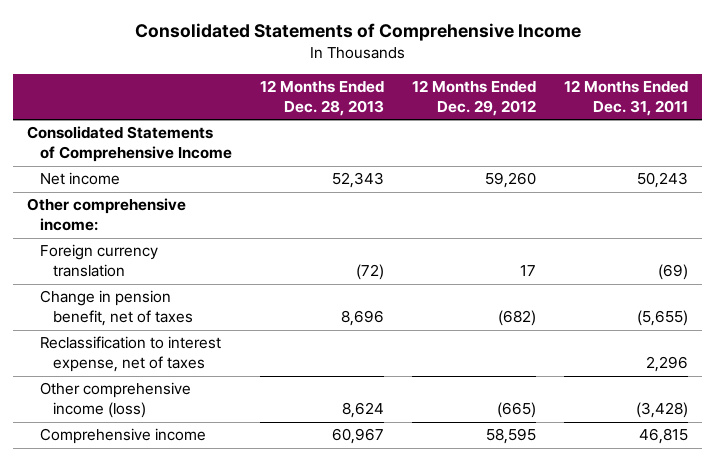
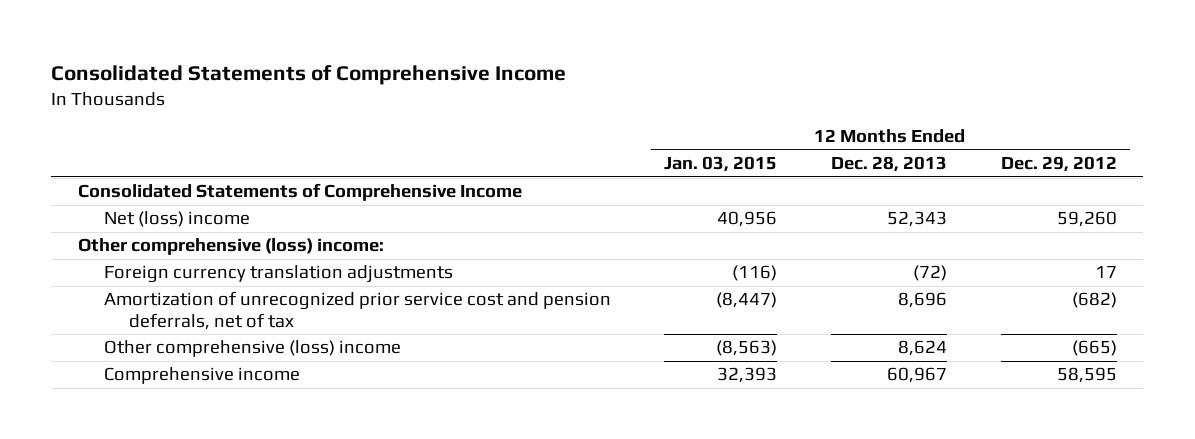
- | 12 Months Ended Dec. 28, 2013 | 12 Months Ended Dec. 29, 2012 | 12 Months Ended Dec. 31, 2011
+ | 12 Months Ended Jan. 03, 2015 | 12 Months Ended Dec. 28, 2013 | 12 Months Ended Dec. 29, 2012
- Net income | 52,343 | 59,260 | 50,243
- Other comprehensive income:
- Foreign currency translation | (72) | 17 | (69)
- Change in pension benefit, net of taxes | 8,696 | (682) | (5,655)
- Reclassification to interest expense, net of taxes | | | 2,296
- Other comprehensive income (loss) | 8,624 | (665) | (3,428)
+ Net (loss) income | 40,956 | 52,343 | 59,260
+ Other comprehensive (loss) income:
+ Foreign currency translation adjustments | (116) | (72) | 17
+ Amortization of unrecognized prior service cost and pension deferrals, net of tax | (8,447) | 8,696 | (682)
+ Other comprehensive (loss) income | (8,563) | 8,624 | (665)

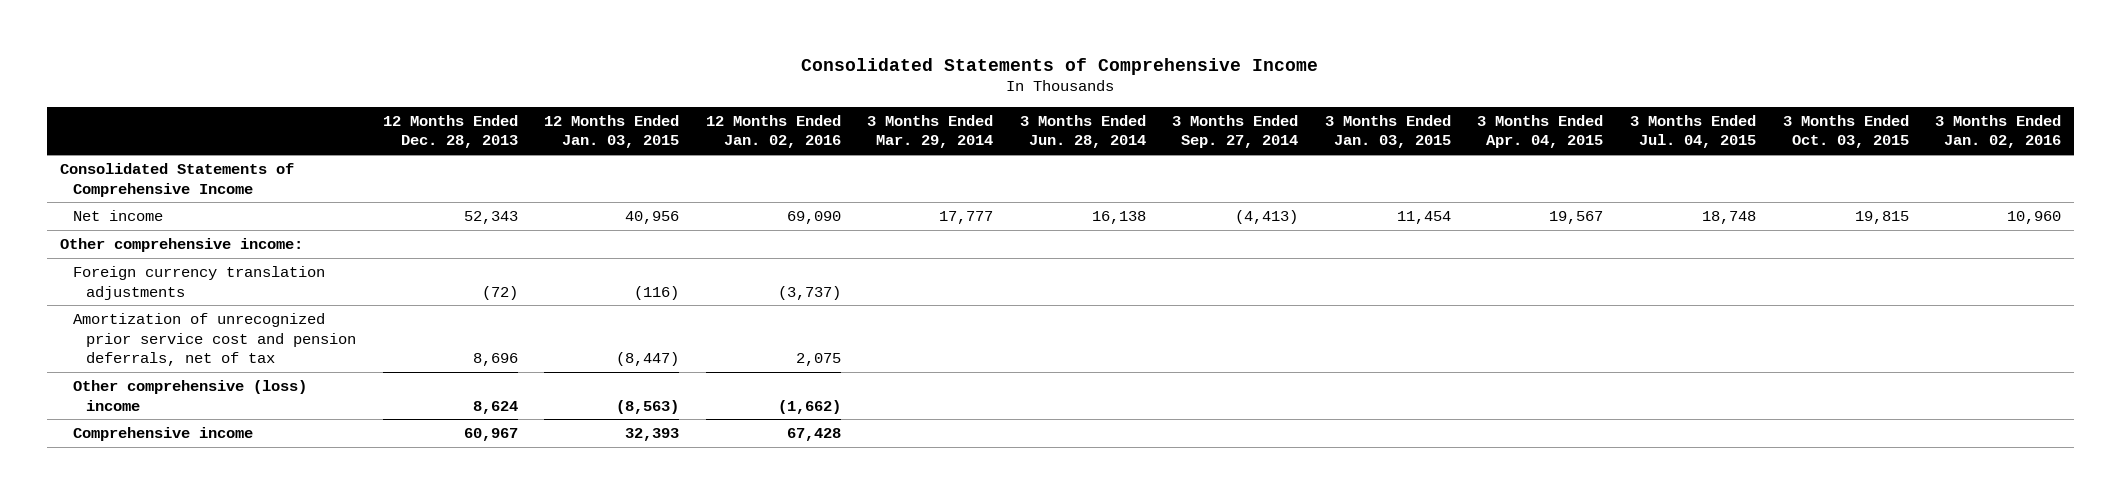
- | 12 Months Ended Jan. 03, 2015 | 12 Months Ended Dec. 28, 2013 | 12 Months Ended Dec. 29, 2012
+ | 12 Months Ended Dec. 28, 2013 | 12 Months Ended Jan. 03, 2015 | 12 Months Ended Jan. 02, 2016 | 3 Months Ended Mar. 29, 2014 | 3 Months Ended Jun. 28, 2014 | 3 Months Ended Sep. 27, 2014 | 3 Months Ended Jan. 03, 2015 | 3 Months Ended Apr. 04, 2015 | 3 Months Ended Jul. 04, 2015 | 3 Months Ended Oct. 03, 2015 | 3 Months Ended Jan. 02, 2016
- Net (loss) income | 40,956 | 52,343 | 59,260
- Other comprehensive (loss) income:
+ Net income | 52,343 | 40,956 | 69,090 | 17,777 | 16,138 | (4,413) | 11,454 | 19,567 | 18,748 | 19,815 | 10,960
+ Other comprehensive income:

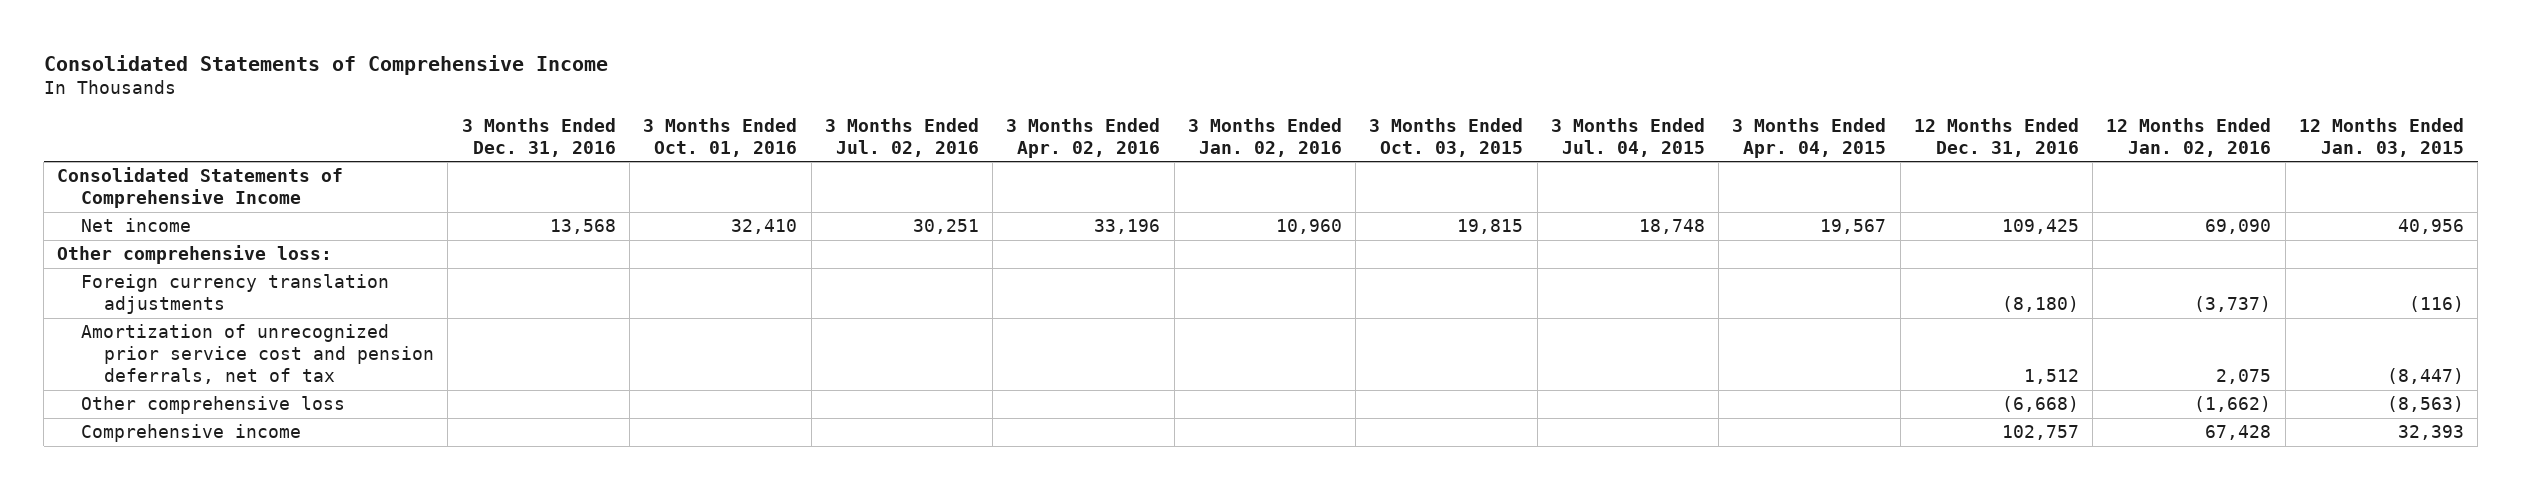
- | 12 Months Ended Dec. 28, 2013 | 12 Months Ended Jan. 03, 2015 | 12 Months Ended Jan. 02, 2016 | 3 Months Ended Mar. 29, 2014 | 3 Months Ended Jun. 28, 2014 | 3 Months Ended Sep. 27, 2014 | 3 Months Ended Jan. 03, 2015 | 3 Months Ended Apr. 04, 2015 | 3 Months Ended Jul. 04, 2015 | 3 Months Ended Oct. 03, 2015 | 3 Months Ended Jan. 02, 2016
+ | 3 Months Ended Dec. 31, 2016 | 3 Months Ended Oct. 01, 2016 | 3 Months Ended Jul. 02, 2016 | 3 Months Ended Apr. 02, 2016 | 3 Months Ended Jan. 02, 2016 | 3 Months Ended Oct. 03, 2015 | 3 Months Ended Jul. 04, 2015 | 3 Months Ended Apr. 04, 2015 | 12 Months Ended Dec. 31, 2016 | 12 Months Ended Jan. 02, 2016 | 12 Months Ended Jan. 03, 2015
- Other comprehensive income:
+ Other comprehensive loss:
- Other comprehensive (loss) income | 8,624 | (8,563) | (1,662) | | | | | | | |
+ Other comprehensive loss | | | | | | | | | (6,668) | (1,662) | (8,563)

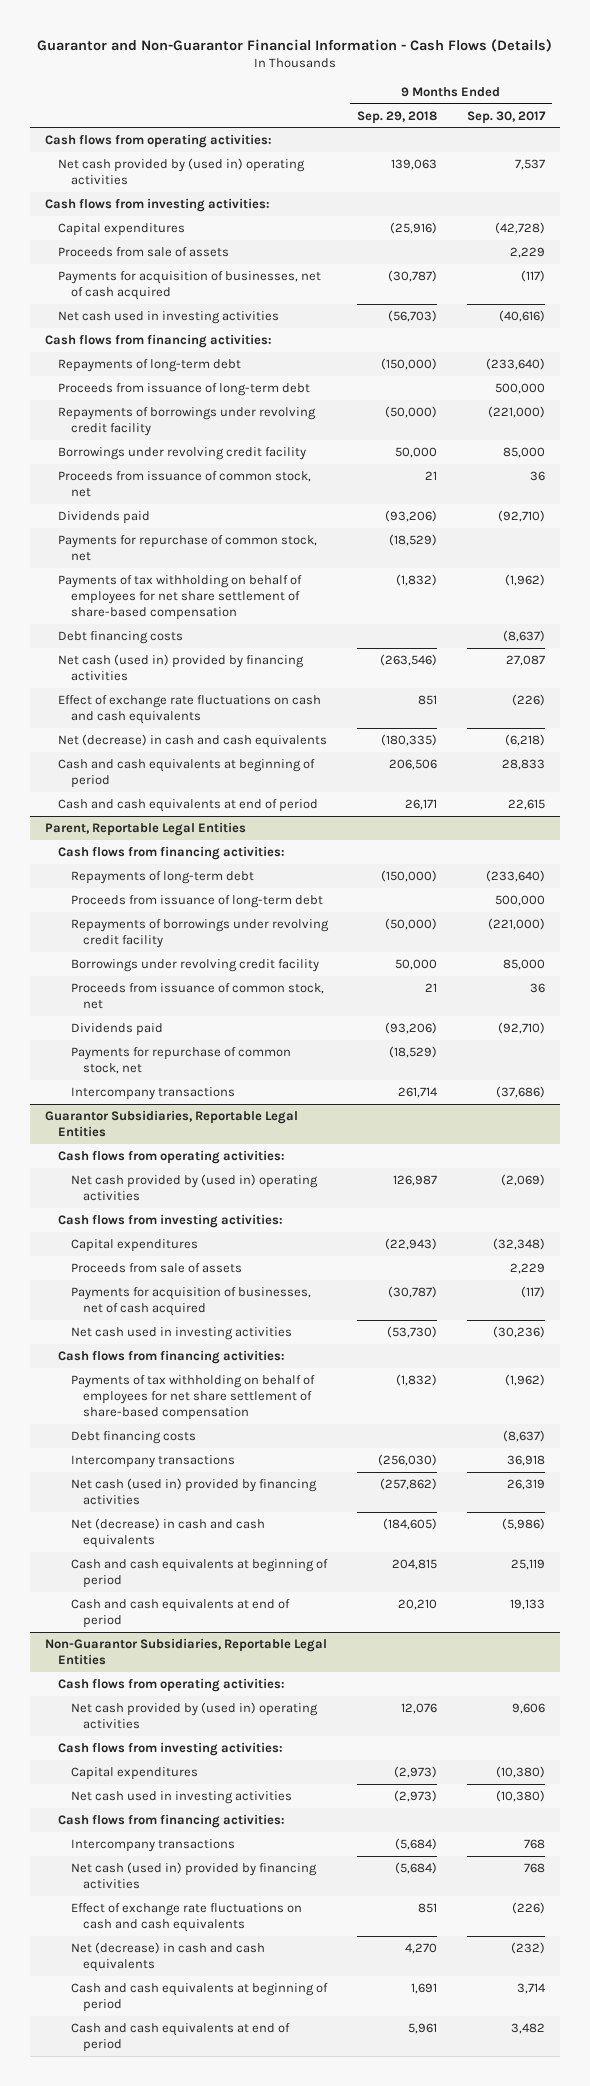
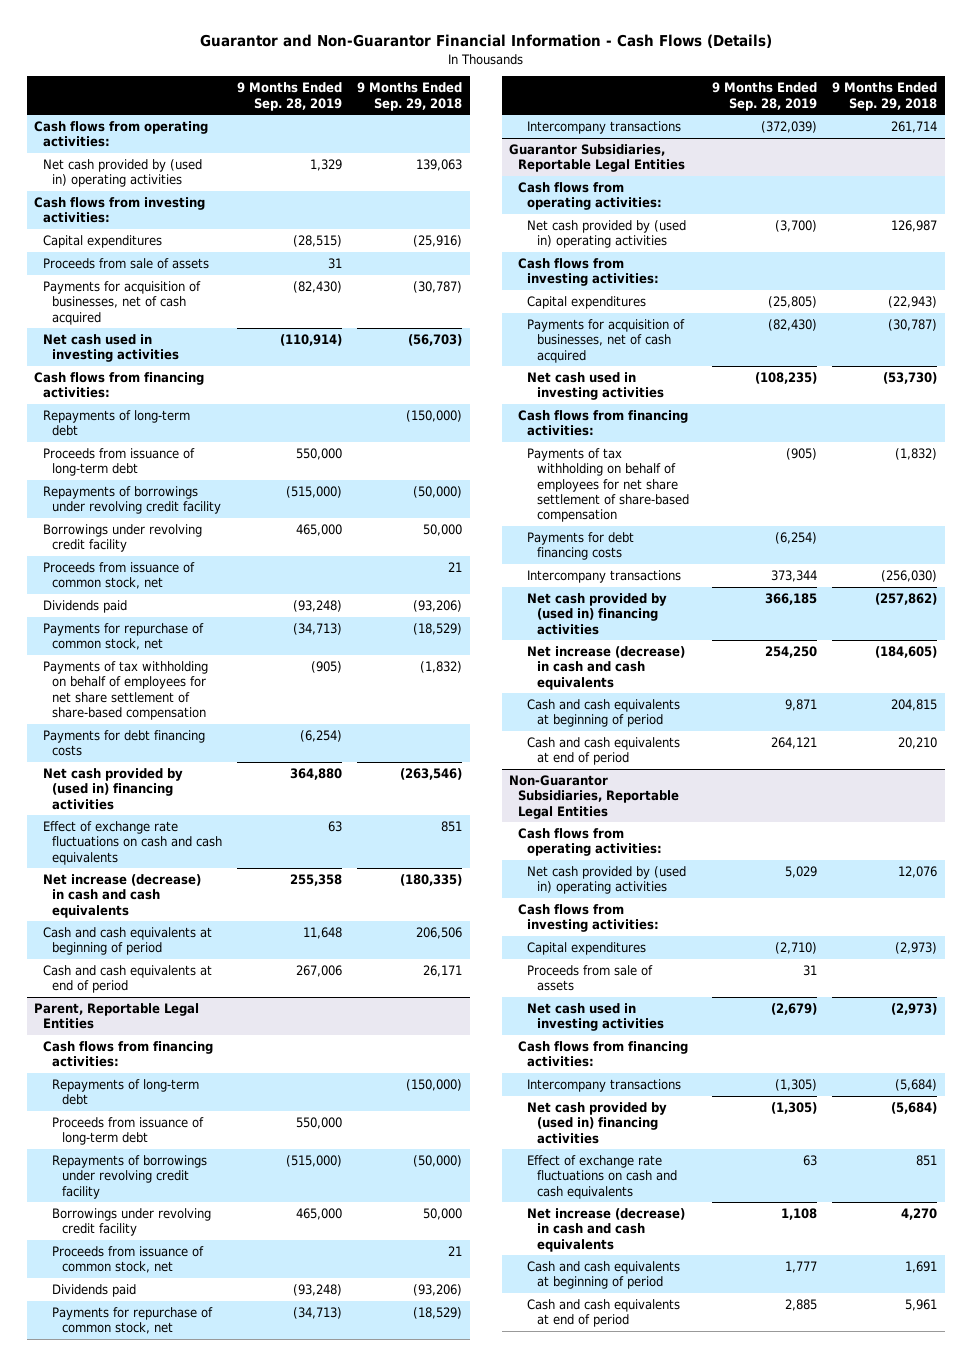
- | 9 Months Ended Sep. 29, 2018 | 9 Months Ended Sep. 30, 2017
+ | 9 Months Ended Sep. 28, 2019 | 9 Months Ended Sep. 29, 2018
- Debt financing costs | | (8,637)
- Net cash (used in) provided by financing activities | (263,546) | 27,087
+ Payments for debt financing costs | (6,254) |
+ Net cash provided by (used in) financing activities | 364,880 | (263,546)
- Net (decrease) in cash and cash equivalents | (180,335) | (6,218)
+ Net increase (decrease) in cash and cash equivalents | 255,358 | (180,335)
@ Guarantor Subsidiaries, Reportable Legal Entities
- Proceeds from sale of assets | | 2,229
- Debt financing costs | | (8,637)
+ Payments for debt financing costs | (6,254) |
- Net cash (used in) provided by financing activities | (257,862) | 26,319
- Net (decrease) in cash and cash equivalents | (184,605) | (5,986)
+ Net cash provided by (used in) financing activities | 366,185 | (257,862)
+ Net increase (decrease) in cash and cash equivalents | 254,250 | (184,605)
@ Non-Guarantor Subsidiaries, Reportable Legal Entities
+ Proceeds from sale of assets | 31 |
- Net cash (used in) provided by financing activities | (5,684) | 768
+ Net cash provided by (used in) financing activities | (1,305) | (5,684)
- Net (decrease) in cash and cash equivalents | 4,270 | (232)
+ Net increase (decrease) in cash and cash equivalents | 1,108 | 4,270

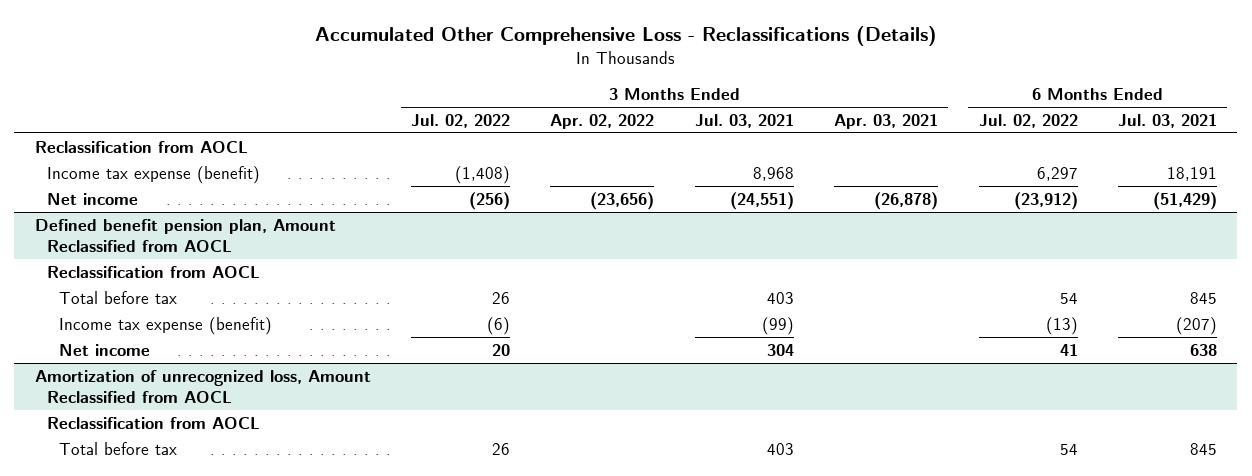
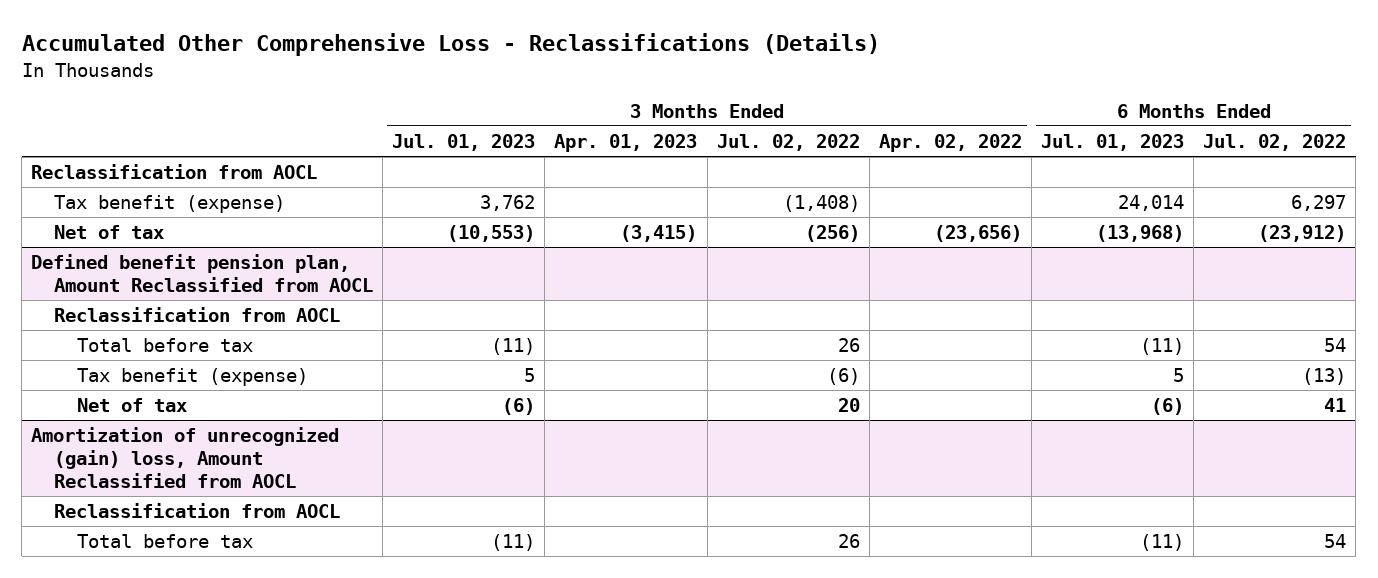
- | 3 Months Ended Jul. 02, 2022 | 3 Months Ended Apr. 02, 2022 | 3 Months Ended Jul. 03, 2021 | 3 Months Ended Apr. 03, 2021 | 6 Months Ended Jul. 02, 2022 | 6 Months Ended Jul. 03, 2021
+ | 3 Months Ended Jul. 01, 2023 | 3 Months Ended Apr. 01, 2023 | 3 Months Ended Jul. 02, 2022 | 3 Months Ended Apr. 02, 2022 | 6 Months Ended Jul. 01, 2023 | 6 Months Ended Jul. 02, 2022
- Income tax expense (benefit) | (1,408) | | 8,968 | | 6,297 | 18,191
- Net income | (256) | (23,656) | (24,551) | (26,878) | (23,912) | (51,429)
+ Tax benefit (expense) | 3,762 | | (1,408) | | 24,014 | 6,297
+ Net of tax | (10,553) | (3,415) | (256) | (23,656) | (13,968) | (23,912)
@ Defined benefit pension plan, Amount Reclassified from AOCL
- Income tax expense (benefit) | (6) | | (99) | | (13) | (207)
- Net income | 20 | | 304 | | 41 | 638
- Amortization of unrecognized loss, Amount Reclassified from AOCL
@ Defined benefit pension plan, Amount Reclassified from AOCL
+ Tax benefit (expense) | 5 | | (6) | | 5 | (13)
+ Net of tax | (6) | | 20 | | (6) | 41
+ Amortization of unrecognized (gain) loss, Amount Reclassified from AOCL

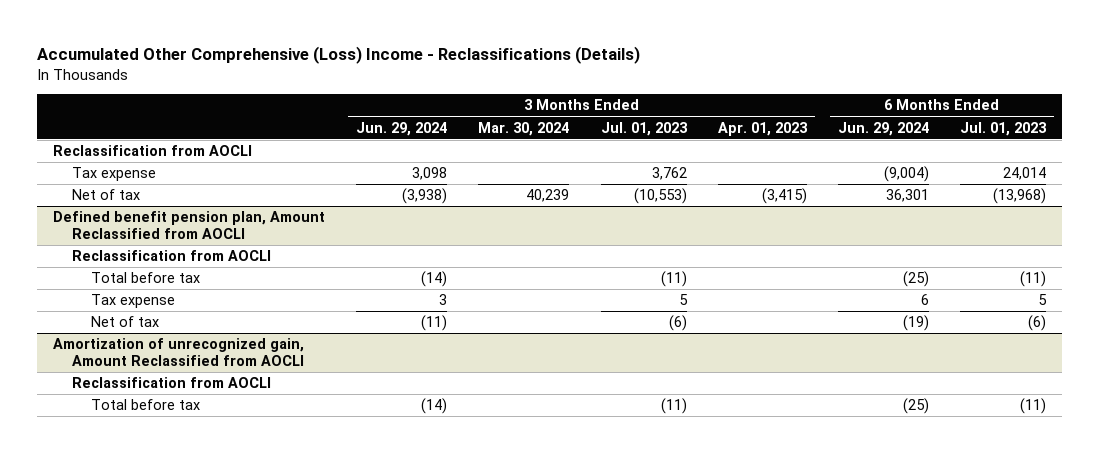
- Accumulated Other Comprehensive Loss - Reclassifications (Details)
+ Accumulated Other Comprehensive (Loss) Income - Reclassifications (Details)
- | 3 Months Ended Jul. 01, 2023 | 3 Months Ended Apr. 01, 2023 | 3 Months Ended Jul. 02, 2022 | 3 Months Ended Apr. 02, 2022 | 6 Months Ended Jul. 01, 2023 | 6 Months Ended Jul. 02, 2022
+ | 3 Months Ended Jun. 29, 2024 | 3 Months Ended Mar. 30, 2024 | 3 Months Ended Jul. 01, 2023 | 3 Months Ended Apr. 01, 2023 | 6 Months Ended Jun. 29, 2024 | 6 Months Ended Jul. 01, 2023
- Reclassification from AOCL
- Tax benefit (expense) | 3,762 | | (1,408) | | 24,014 | 6,297
+ Reclassification from AOCLI
+ Tax expense | 3,098 | | 3,762 | | (9,004) | 24,014
- Defined benefit pension plan, Amount Reclassified from AOCL
- Reclassification from AOCL
+ Defined benefit pension plan, Amount Reclassified from AOCLI
+ Reclassification from AOCLI
- Tax benefit (expense) | 5 | | (6) | | 5 | (13)
+ Tax expense | 3 | | 5 | | 6 | 5
- Amortization of unrecognized (gain) loss, Amount Reclassified from AOCL
- Reclassification from AOCL
+ Amortization of unrecognized gain, Amount Reclassified from AOCLI
+ Reclassification from AOCLI

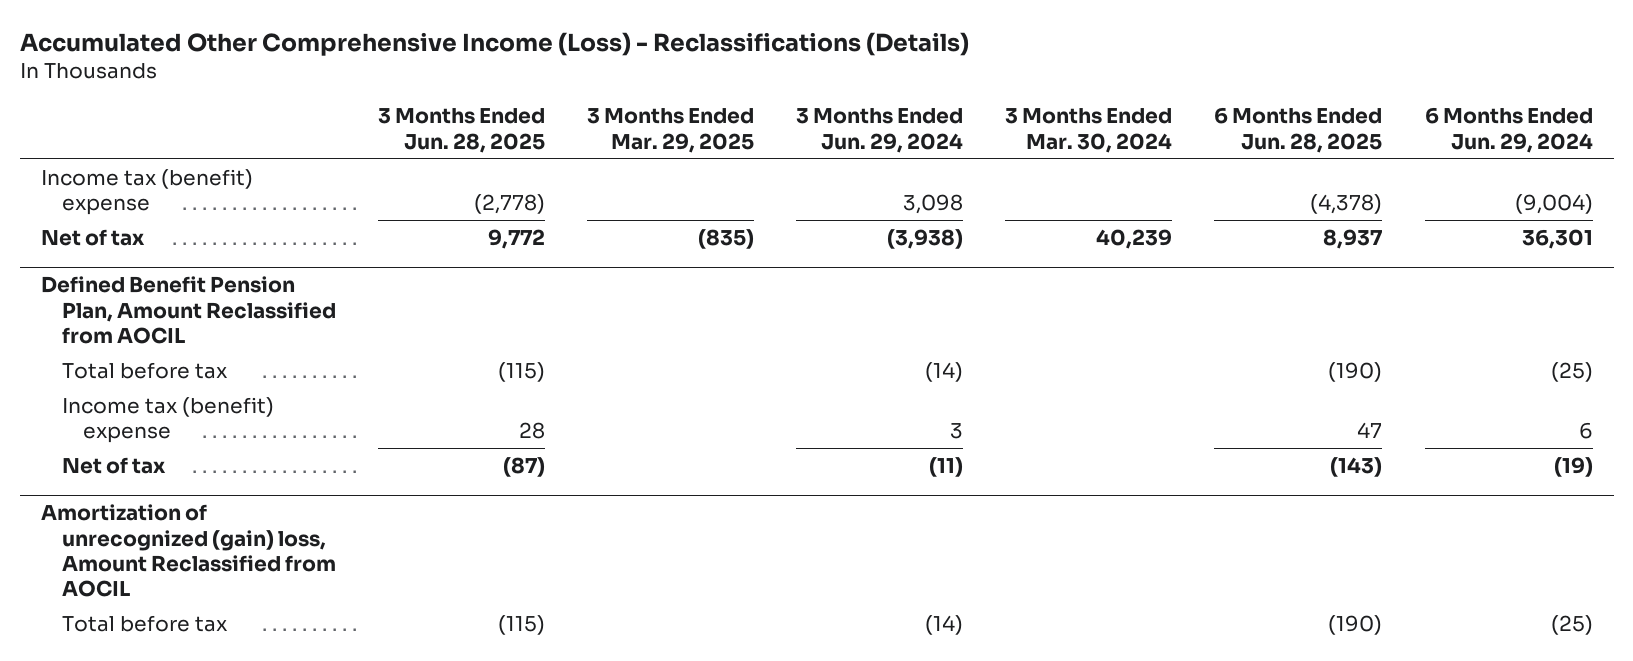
- Accumulated Other Comprehensive (Loss) Income - Reclassifications (Details)
+ Accumulated Other Comprehensive Income (Loss) - Reclassifications (Details)
- | 3 Months Ended Jun. 29, 2024 | 3 Months Ended Mar. 30, 2024 | 3 Months Ended Jul. 01, 2023 | 3 Months Ended Apr. 01, 2023 | 6 Months Ended Jun. 29, 2024 | 6 Months Ended Jul. 01, 2023
+ | 3 Months Ended Jun. 28, 2025 | 3 Months Ended Mar. 29, 2025 | 3 Months Ended Jun. 29, 2024 | 3 Months Ended Mar. 30, 2024 | 6 Months Ended Jun. 28, 2025 | 6 Months Ended Jun. 29, 2024
- Reclassification from AOCLI
- Tax expense | 3,098 | | 3,762 | | (9,004) | 24,014
+ Income tax (benefit) expense | (2,778) | | 3,098 | | (4,378) | (9,004)
- Defined benefit pension plan, Amount Reclassified from AOCLI
- Reclassification from AOCLI
+ Defined Benefit Pension Plan, Amount Reclassified from AOCIL
- Tax expense | 3 | | 5 | | 6 | 5
+ Income tax (benefit) expense | 28 | | 3 | | 47 | 6
- Amortization of unrecognized gain, Amount Reclassified from AOCLI
- Reclassification from AOCLI
+ Amortization of unrecognized (gain) loss, Amount Reclassified from AOCIL

